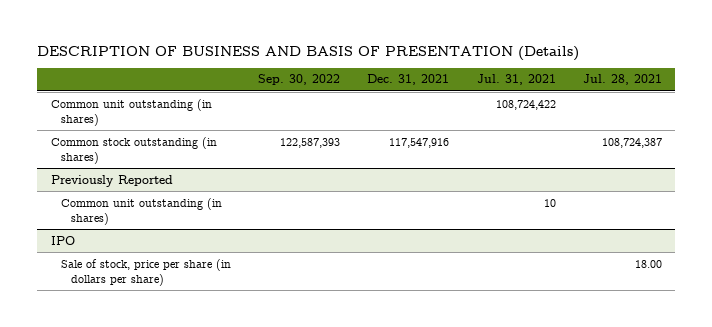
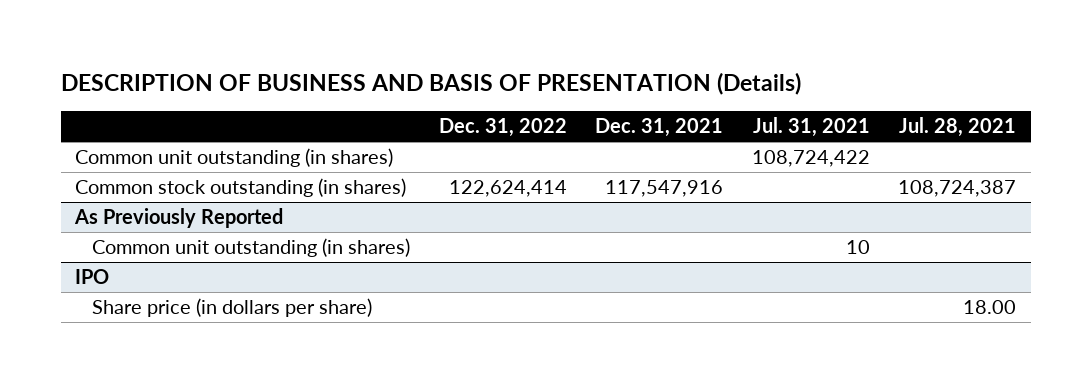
- | Sep. 30, 2022 | Dec. 31, 2021 | Jul. 31, 2021 | Jul. 28, 2021
+ | Dec. 31, 2022 | Dec. 31, 2021 | Jul. 31, 2021 | Jul. 28, 2021
- Previously Reported
+ As Previously Reported
@ IPO
- Sale of stock, price per share (in dollars per share) | | | | 18.00
+ Share price (in dollars per share) | | | | 18.00

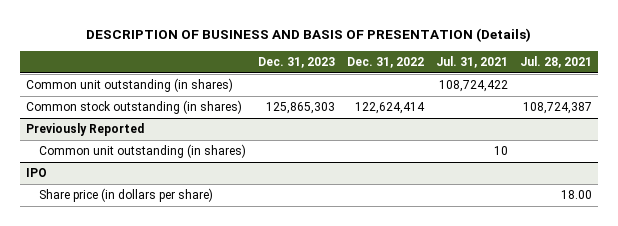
- | Dec. 31, 2022 | Dec. 31, 2021 | Jul. 31, 2021 | Jul. 28, 2021
+ | Dec. 31, 2023 | Dec. 31, 2022 | Jul. 31, 2021 | Jul. 28, 2021
- As Previously Reported
+ Previously Reported

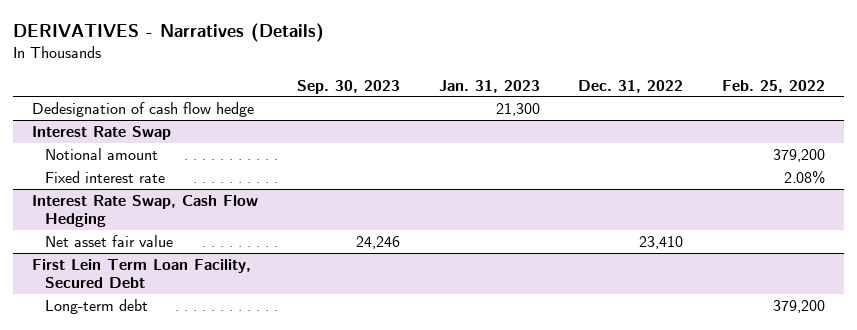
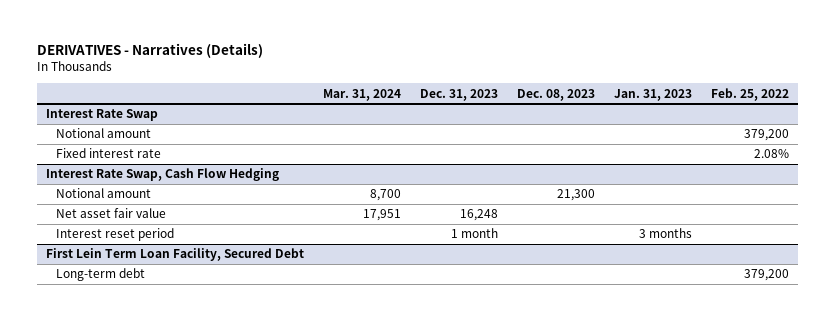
- | Sep. 30, 2023 | Jan. 31, 2023 | Dec. 31, 2022 | Feb. 25, 2022
+ | Mar. 31, 2024 | Dec. 31, 2023 | Dec. 08, 2023 | Jan. 31, 2023 | Feb. 25, 2022
- Dedesignation of cash flow hedge | | 21,300 | |
@ Interest Rate Swap, Cash Flow Hedging
+ Notional amount | 8,700 | | 21,300 | |
+ Interest reset period | | 1 month | | 3 months |

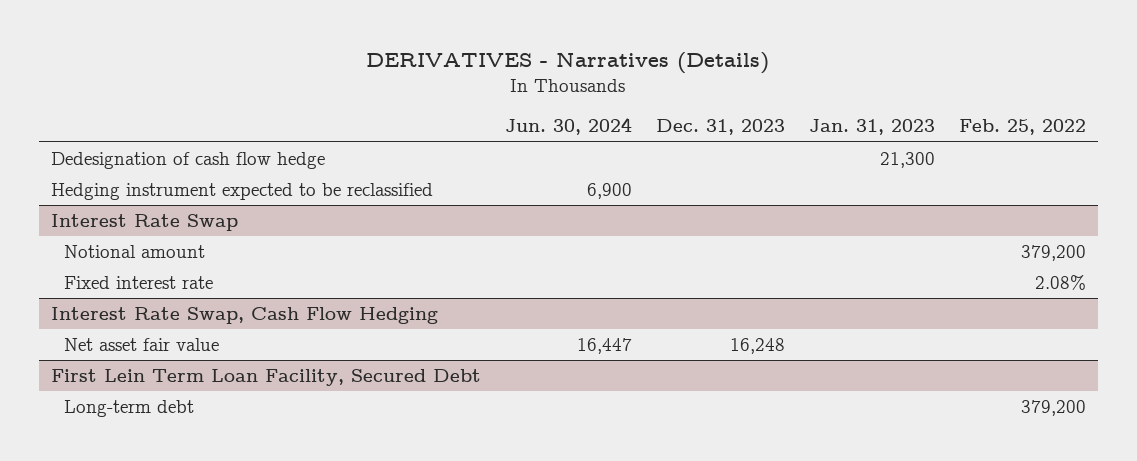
- | Mar. 31, 2024 | Dec. 31, 2023 | Dec. 08, 2023 | Jan. 31, 2023 | Feb. 25, 2022
+ | Jun. 30, 2024 | Dec. 31, 2023 | Jan. 31, 2023 | Feb. 25, 2022
+ Dedesignation of cash flow hedge | | | 21,300 |
+ Hedging instrument expected to be reclassified | 6,900 | | |
@ Interest Rate Swap, Cash Flow Hedging
- Notional amount | 8,700 | | 21,300 | |
- Interest reset period | | 1 month | | 3 months |

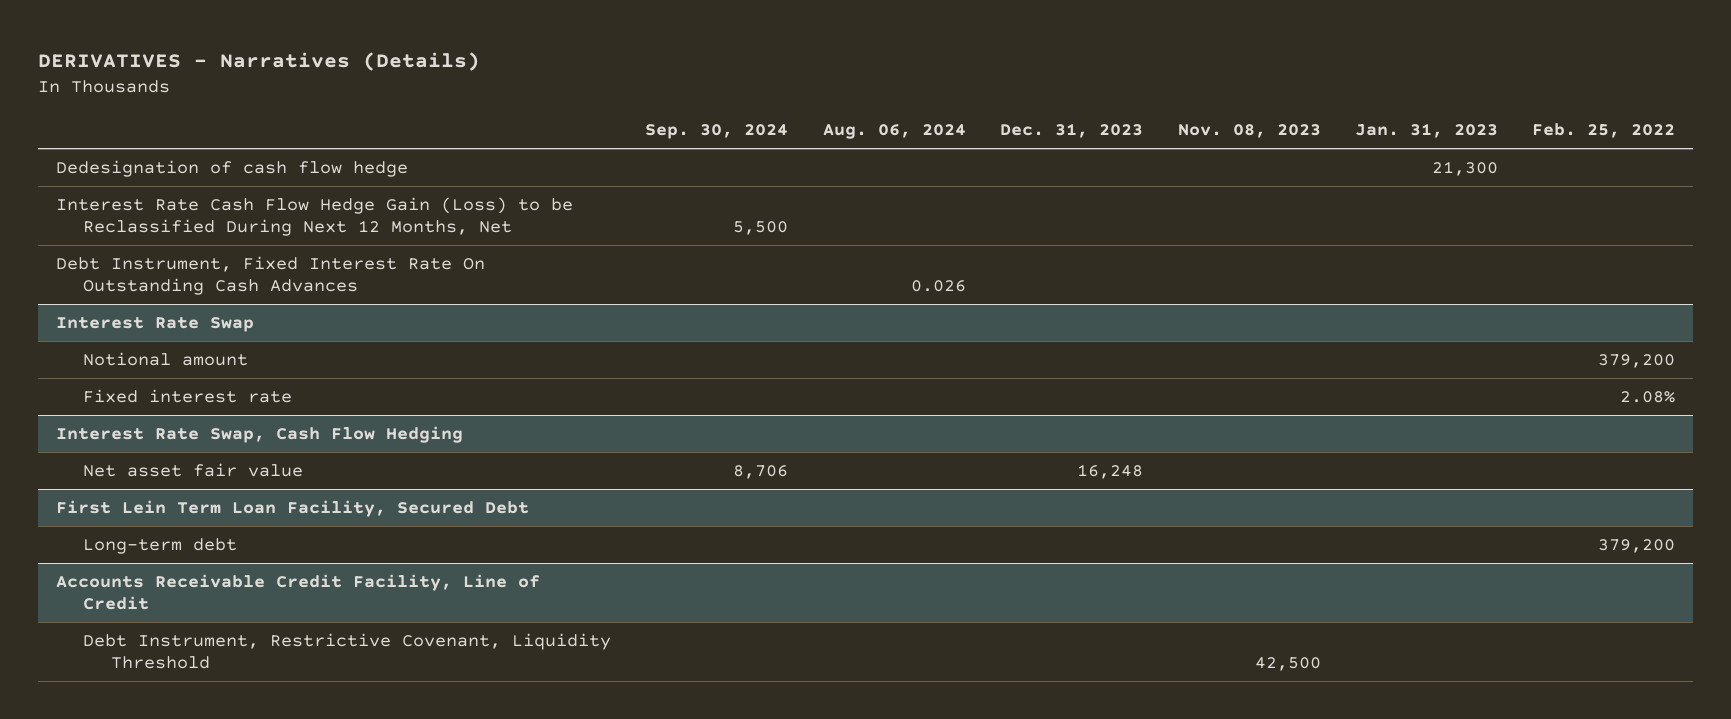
- | Jun. 30, 2024 | Dec. 31, 2023 | Jan. 31, 2023 | Feb. 25, 2022
+ | Sep. 30, 2024 | Aug. 06, 2024 | Dec. 31, 2023 | Nov. 08, 2023 | Jan. 31, 2023 | Feb. 25, 2022
- Hedging instrument expected to be reclassified | 6,900 | | |
+ Interest Rate Cash Flow Hedge Gain (Loss) to be Reclassified During Next 12 Months, Net | 5,500 | | | | |
+ Debt Instrument, Fixed Interest Rate On Outstanding Cash Advances | | 0.026 | | | |
+ Accounts Receivable Credit Facility, Line of Credit
+ Debt Instrument, Restrictive Covenant, Liquidity Threshold | | | | 42,500 | |

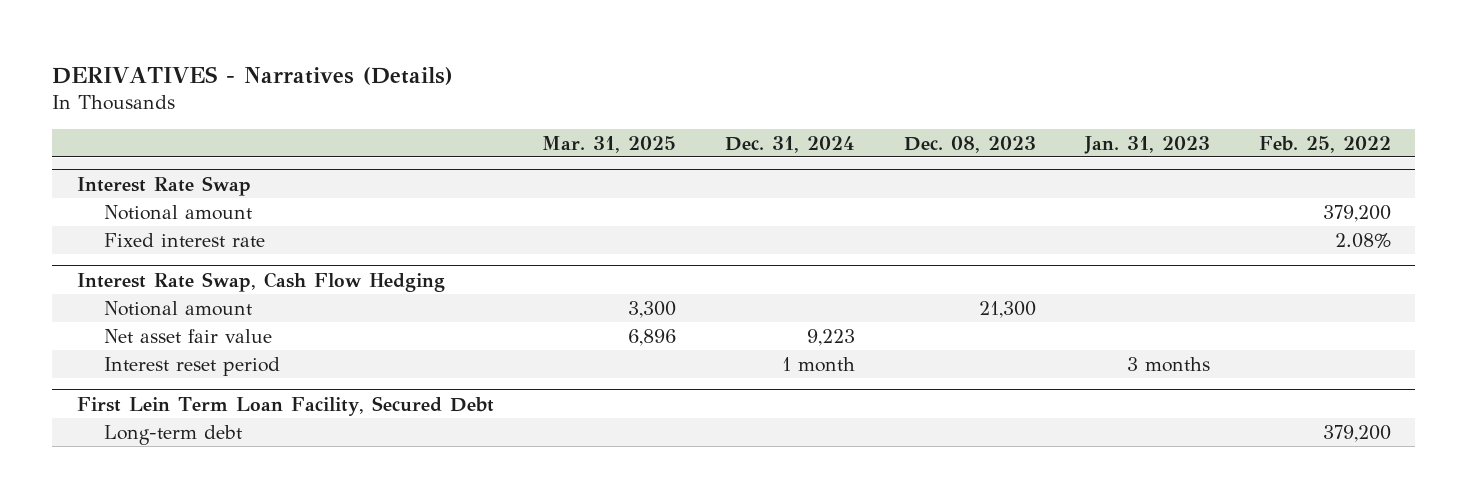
- | Sep. 30, 2024 | Aug. 06, 2024 | Dec. 31, 2023 | Nov. 08, 2023 | Jan. 31, 2023 | Feb. 25, 2022
+ | Mar. 31, 2025 | Dec. 31, 2024 | Dec. 08, 2023 | Jan. 31, 2023 | Feb. 25, 2022
- Dedesignation of cash flow hedge | | | | | 21,300 |
- Interest Rate Cash Flow Hedge Gain (Loss) to be Reclassified During Next 12 Months, Net | 5,500 | | | | |
- Debt Instrument, Fixed Interest Rate On Outstanding Cash Advances | | 0.026 | | | |
@ Interest Rate Swap, Cash Flow Hedging
+ Notional amount | 3,300 | | 21,300 | |
+ Interest reset period | | 1 month | | 3 months |
- Accounts Receivable Credit Facility, Line of Credit
- Debt Instrument, Restrictive Covenant, Liquidity Threshold | | | | 42,500 | |

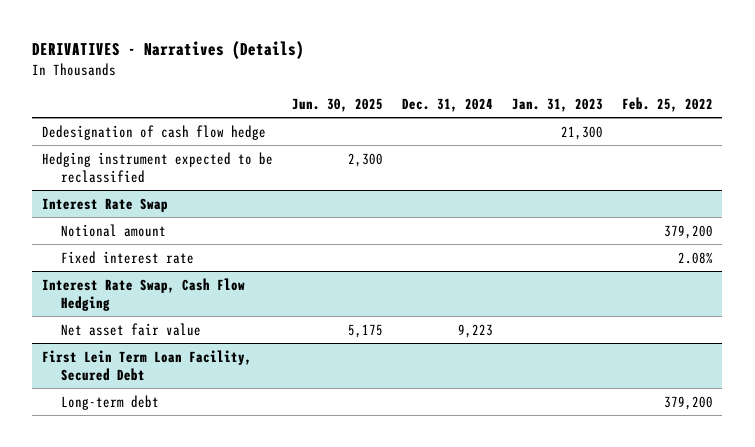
- | Mar. 31, 2025 | Dec. 31, 2024 | Dec. 08, 2023 | Jan. 31, 2023 | Feb. 25, 2022
+ | Jun. 30, 2025 | Dec. 31, 2024 | Jan. 31, 2023 | Feb. 25, 2022
+ Dedesignation of cash flow hedge | | | 21,300 |
+ Hedging instrument expected to be reclassified | 2,300 | | |
@ Interest Rate Swap, Cash Flow Hedging
- Notional amount | 3,300 | | 21,300 | |
- Interest reset period | | 1 month | | 3 months |

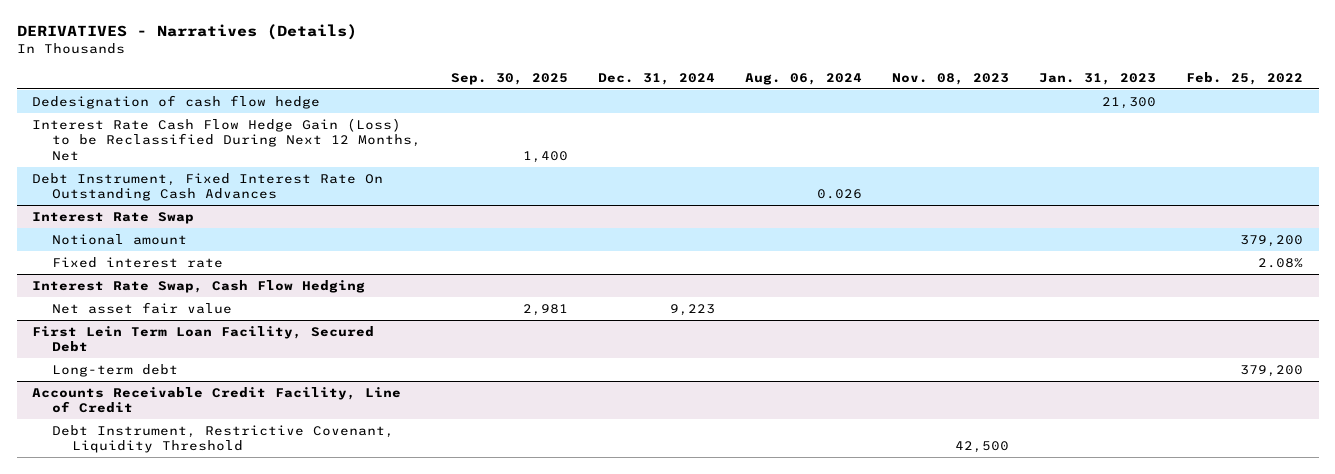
- | Jun. 30, 2025 | Dec. 31, 2024 | Jan. 31, 2023 | Feb. 25, 2022
+ | Sep. 30, 2025 | Dec. 31, 2024 | Aug. 06, 2024 | Nov. 08, 2023 | Jan. 31, 2023 | Feb. 25, 2022
- Hedging instrument expected to be reclassified | 2,300 | | |
+ Interest Rate Cash Flow Hedge Gain (Loss) to be Reclassified During Next 12 Months, Net | 1,400 | | | | |
+ Debt Instrument, Fixed Interest Rate On Outstanding Cash Advances | | | 0.026 | | |
+ Accounts Receivable Credit Facility, Line of Credit
+ Debt Instrument, Restrictive Covenant, Liquidity Threshold | | | | 42,500 | |

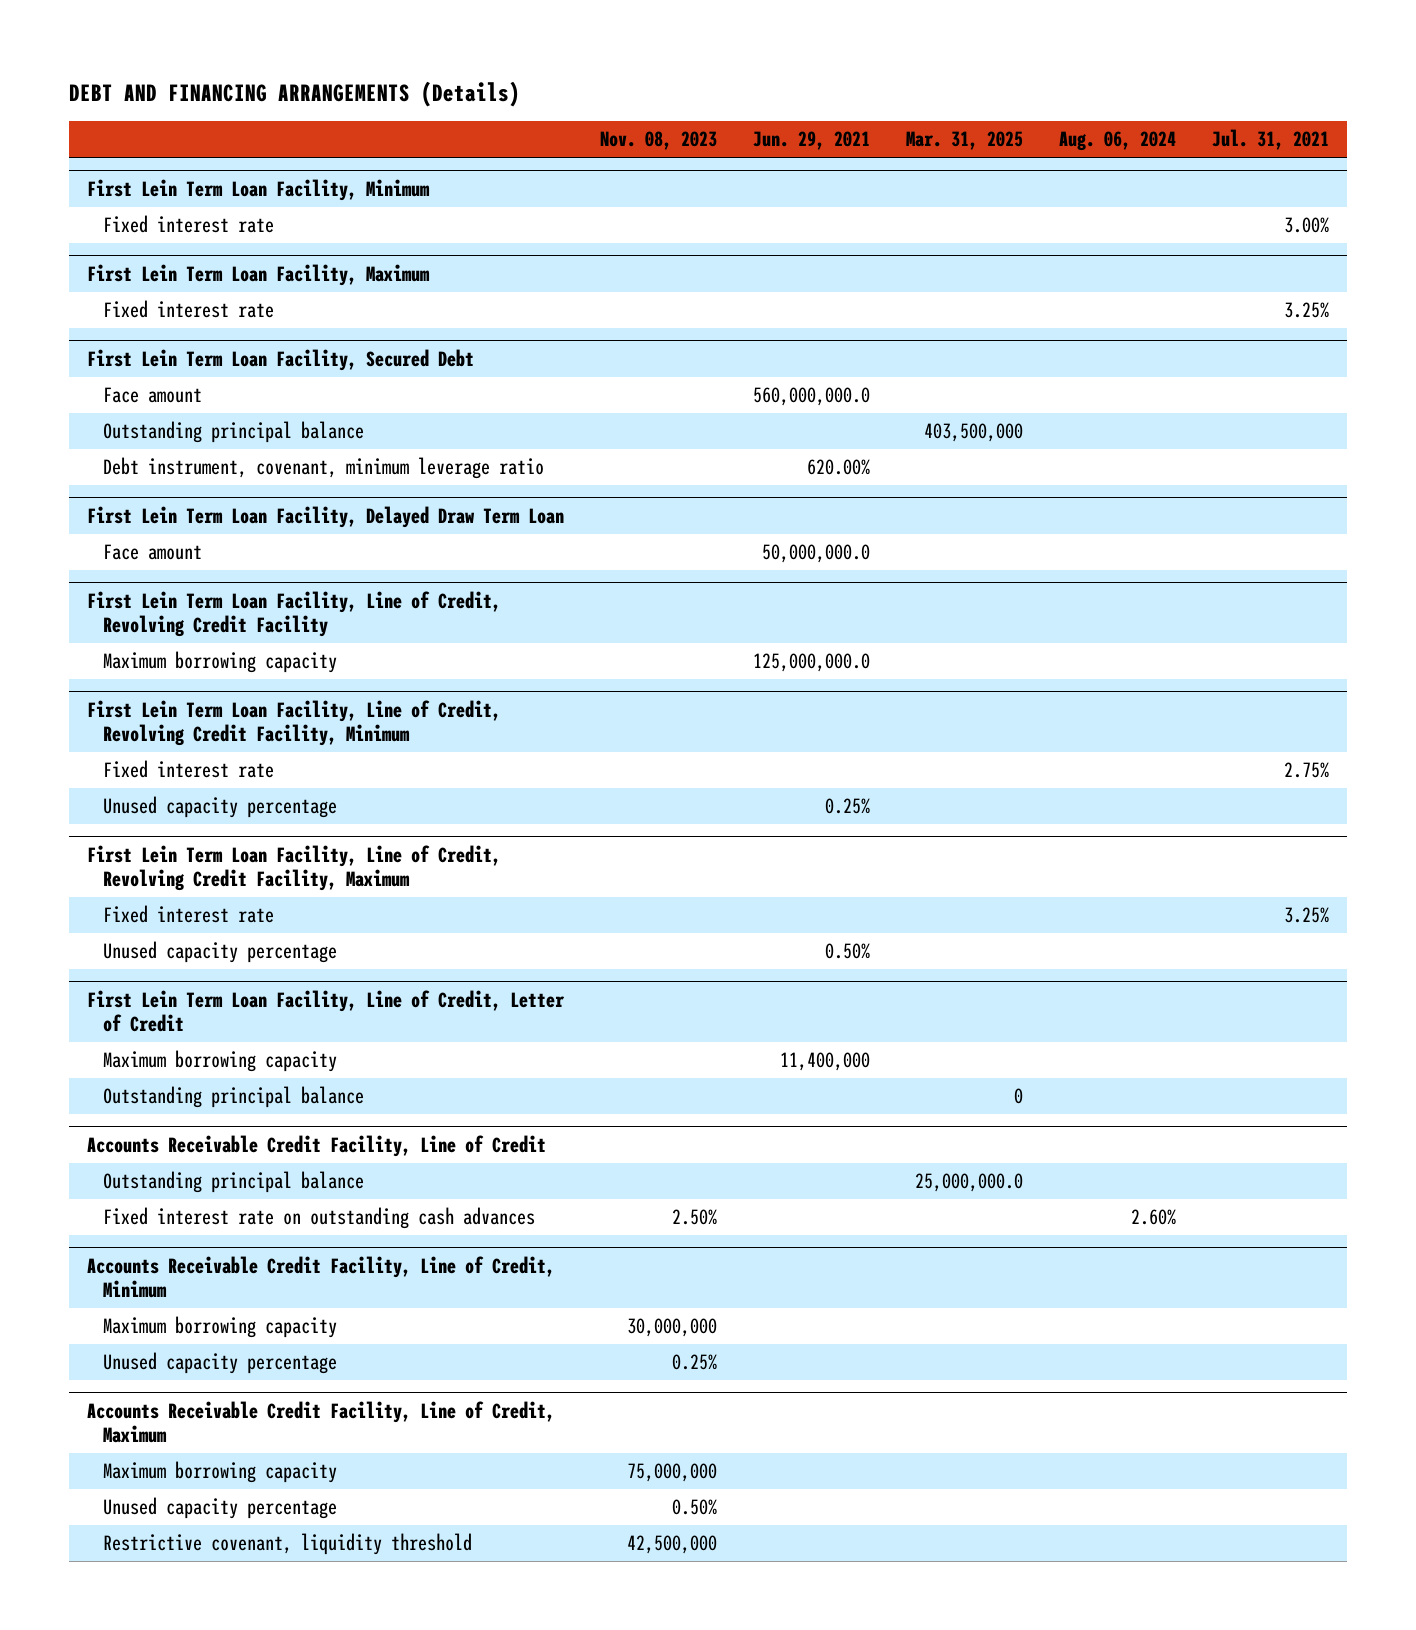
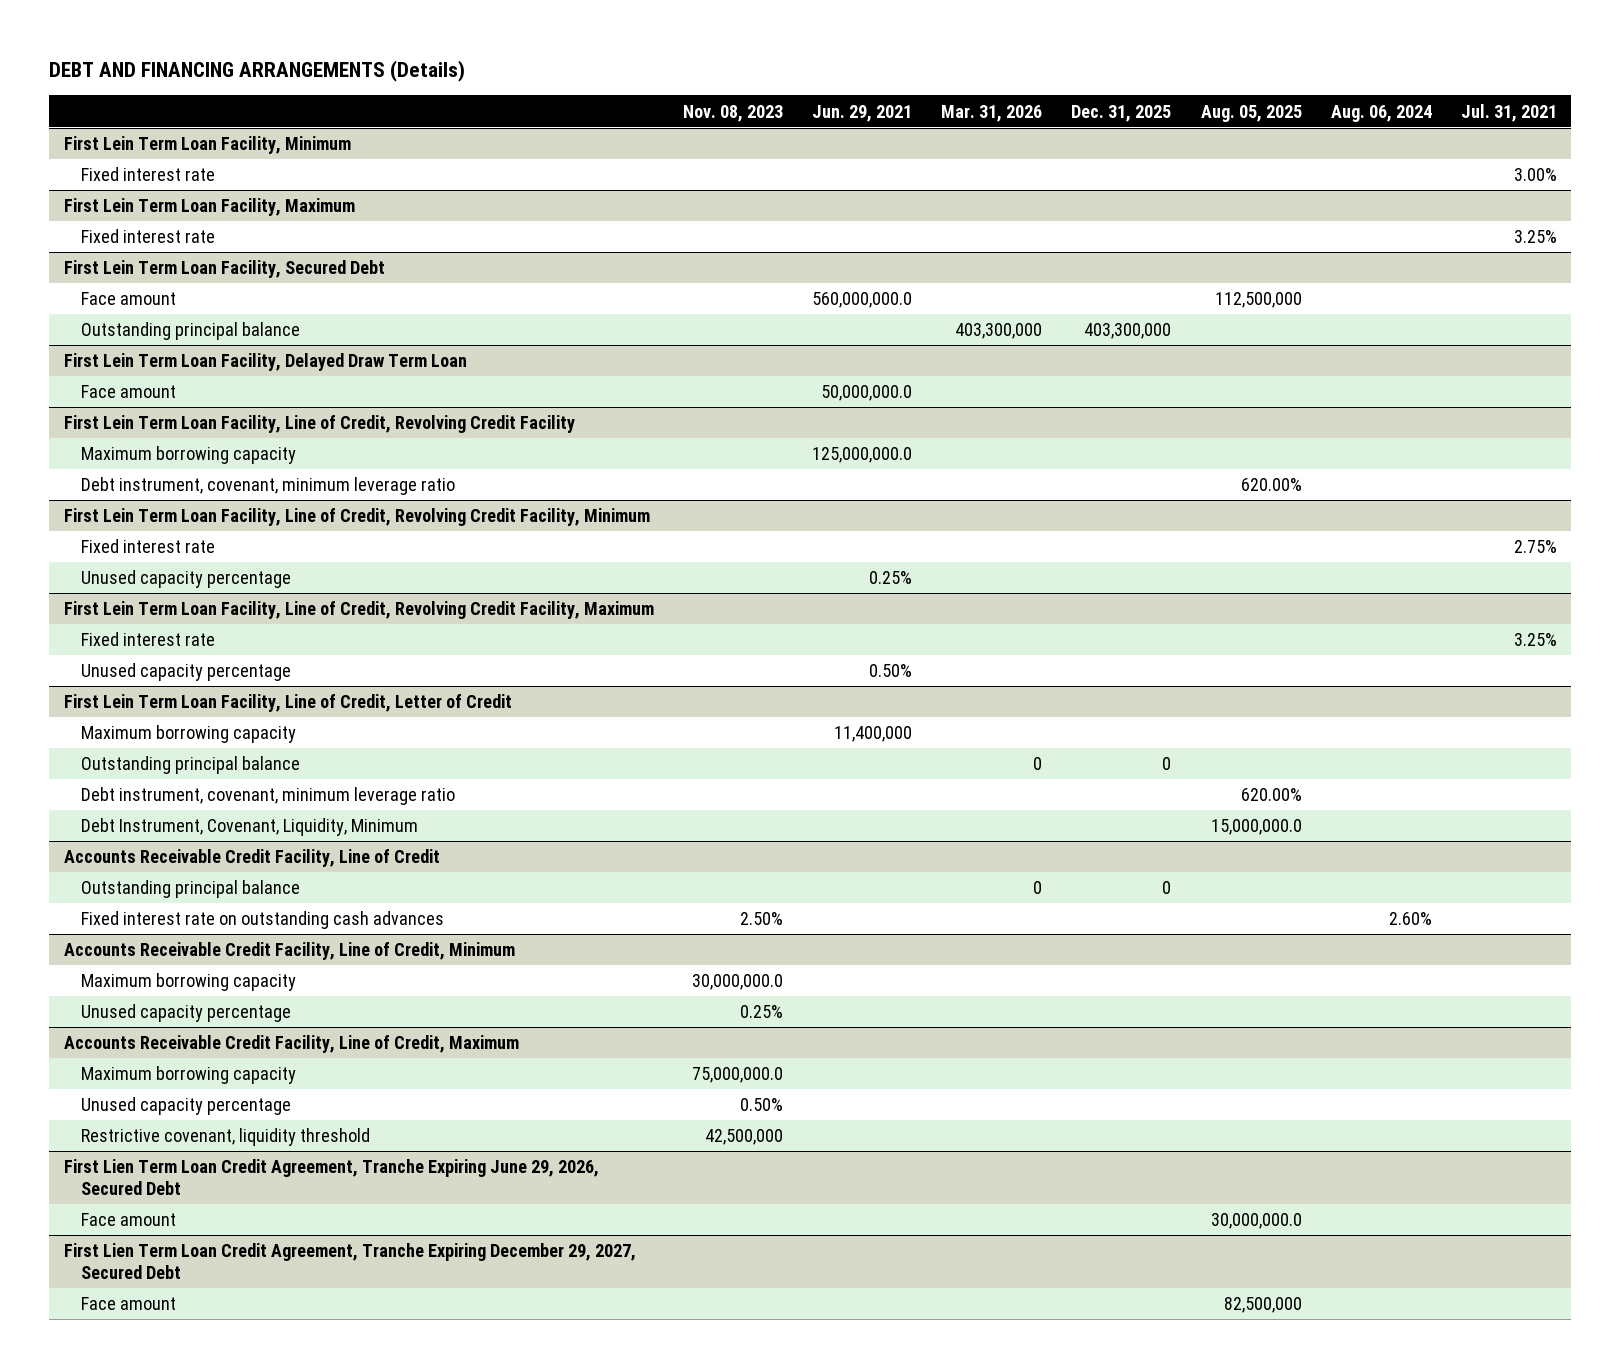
- | Nov. 08, 2023 | Jun. 29, 2021 | Mar. 31, 2025 | Aug. 06, 2024 | Jul. 31, 2021
+ | Nov. 08, 2023 | Jun. 29, 2021 | Mar. 31, 2026 | Dec. 31, 2025 | Aug. 05, 2025 | Aug. 06, 2024 | Jul. 31, 2021
@ First Lein Term Loan Facility, Secured Debt
- Debt instrument, covenant, minimum leverage ratio | | 620.00% | | |
@ First Lein Term Loan Facility, Line of Credit, Revolving Credit Facility
+ Debt instrument, covenant, minimum leverage ratio | | | | | 620.00% | |
@ First Lein Term Loan Facility, Line of Credit, Letter of Credit
+ Debt instrument, covenant, minimum leverage ratio | | | | | 620.00% | |
+ Debt Instrument, Covenant, Liquidity, Minimum | | | | | 15,000,000.0 | |
@ Accounts Receivable Credit Facility, Line of Credit, Minimum
- Maximum borrowing capacity | 30,000,000 | | | |
+ Maximum borrowing capacity | 30,000,000.0 | | | | | |
@ Accounts Receivable Credit Facility, Line of Credit, Maximum
- Maximum borrowing capacity | 75,000,000 | | | |
+ Maximum borrowing capacity | 75,000,000.0 | | | | | |
+ First Lien Term Loan Credit Agreement, Tranche Expiring June 29, 2026, Secured Debt
+ Face amount | | | | | 30,000,000.0 | |
+ First Lien Term Loan Credit Agreement, Tranche Expiring December 29, 2027, Secured Debt
+ Face amount | | | | | 82,500,000 | |

